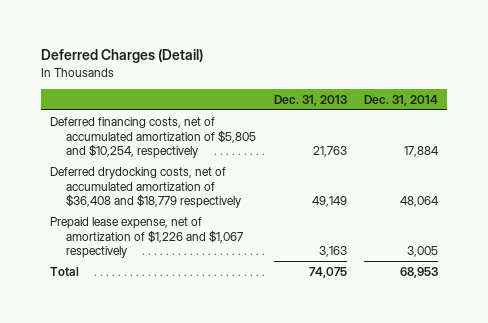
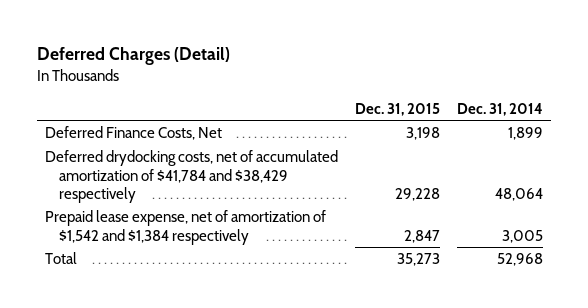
- | Dec. 31, 2013 | Dec. 31, 2014
+ | Dec. 31, 2015 | Dec. 31, 2014
- Deferred financing costs, net of accumulated amortization of $5,805 and $10,254, respectively | 21,763 | 17,884
- Deferred drydocking costs, net of accumulated amortization of $36,408 and $18,779 respectively | 49,149 | 48,064
- Prepaid lease expense, net of amortization of $1,226 and $1,067 respectively | 3,163 | 3,005
- Total | 74,075 | 68,953
+ Deferred Finance Costs, Net | 3,198 | 1,899
+ Deferred drydocking costs, net of accumulated amortization of $41,784 and $38,429 respectively | 29,228 | 48,064
+ Prepaid lease expense, net of amortization of $1,542 and $1,384 respectively | 2,847 | 3,005
+ Total | 35,273 | 52,968

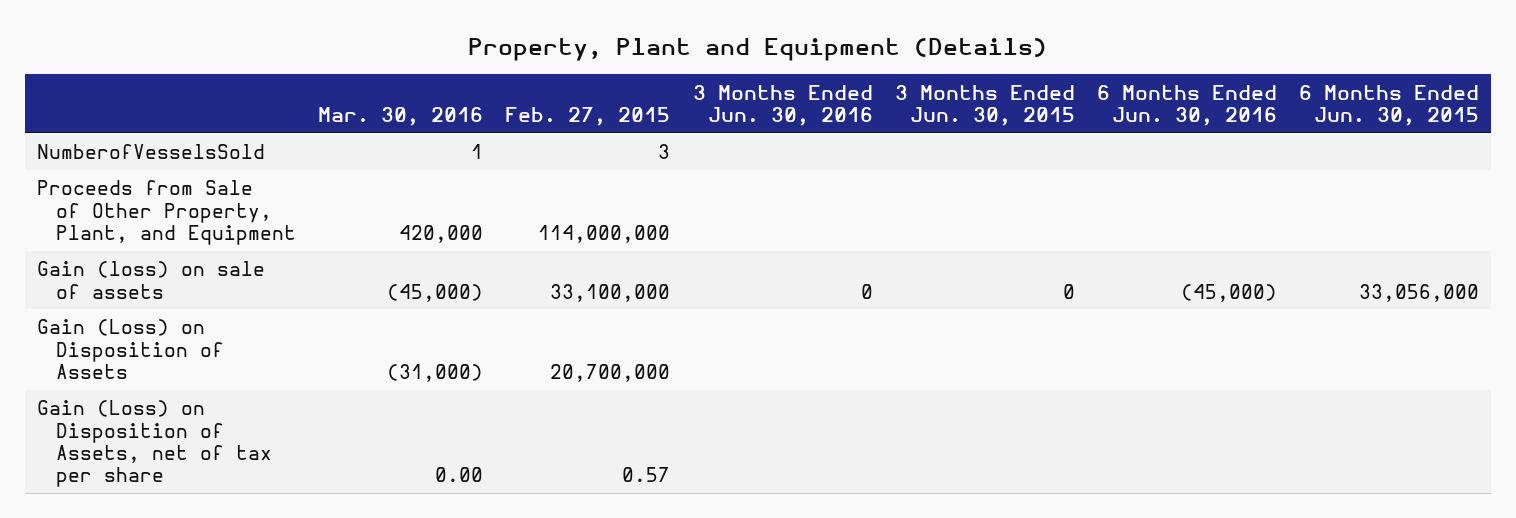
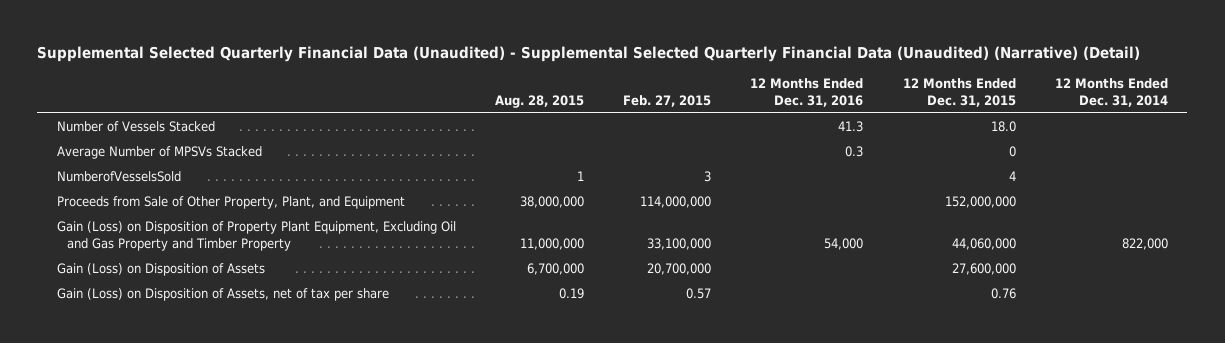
- Property, Plant and Equipment (Details)
+ Supplemental Selected Quarterly Financial Data (Unaudited) - Supplemental Selected Quarterly Financial Data (Unaudited) (Narrative) (Detail)
- | Mar. 30, 2016 | Feb. 27, 2015 | 3 Months Ended Jun. 30, 2016 | 3 Months Ended Jun. 30, 2015 | 6 Months Ended Jun. 30, 2016 | 6 Months Ended Jun. 30, 2015
+ | Aug. 28, 2015 | Feb. 27, 2015 | 12 Months Ended Dec. 31, 2016 | 12 Months Ended Dec. 31, 2015 | 12 Months Ended Dec. 31, 2014
+ Number of Vessels Stacked | | | 41.3 | 18.0 |
+ Average Number of MPSVs Stacked | | | 0.3 | 0 |
- Gain (loss) on sale of assets | (45,000) | 33,100,000 | 0 | 0 | (45,000) | 33,056,000
+ Gain (Loss) on Disposition of Property Plant Equipment, Excluding Oil and Gas Property and Timber Property | 11,000,000 | 33,100,000 | 54,000 | 44,060,000 | 822,000

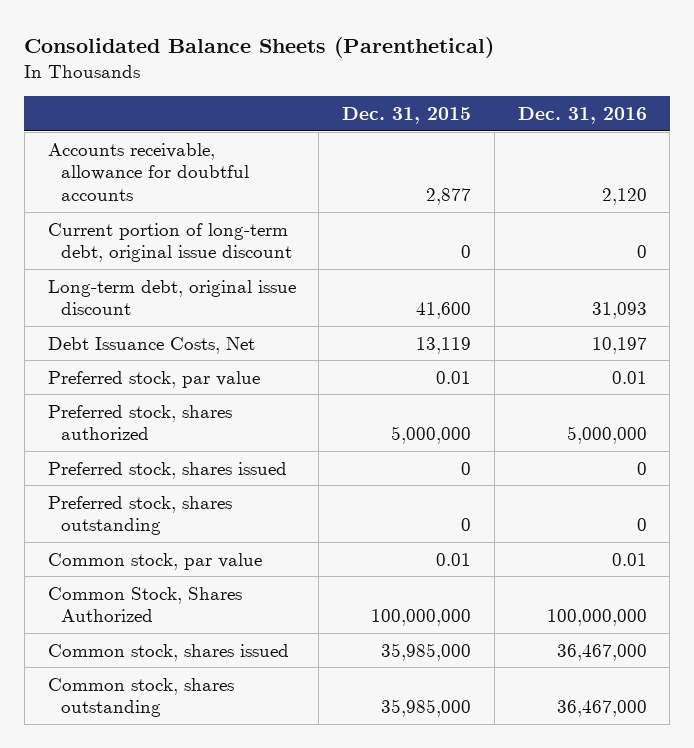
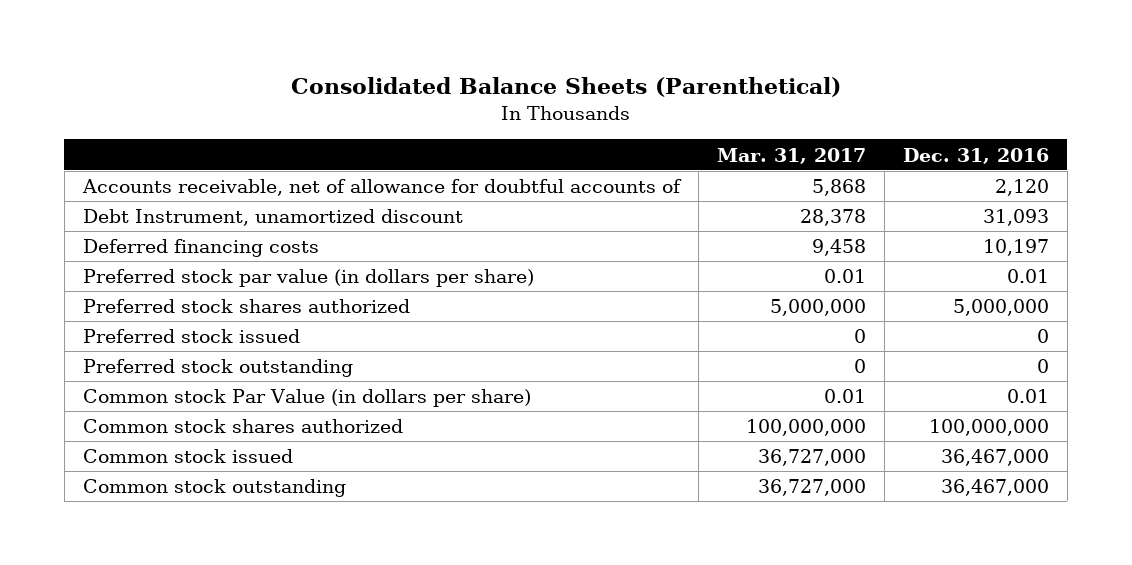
- | Dec. 31, 2015 | Dec. 31, 2016
+ | Mar. 31, 2017 | Dec. 31, 2016
- Accounts receivable, allowance for doubtful accounts | 2,877 | 2,120
- Current portion of long-term debt, original issue discount | 0 | 0
- Long-term debt, original issue discount | 41,600 | 31,093
- Debt Issuance Costs, Net | 13,119 | 10,197
- Preferred stock, par value | 0.01 | 0.01
- Preferred stock, shares authorized | 5,000,000 | 5,000,000
- Preferred stock, shares issued | 0 | 0
- Preferred stock, shares outstanding | 0 | 0
- Common stock, par value | 0.01 | 0.01
- Common Stock, Shares Authorized | 100,000,000 | 100,000,000
- Common stock, shares issued | 35,985,000 | 36,467,000
- Common stock, shares outstanding | 35,985,000 | 36,467,000
+ Accounts receivable, net of allowance for doubtful accounts of | 5,868 | 2,120
+ Debt Instrument, unamortized discount | 28,378 | 31,093
+ Deferred financing costs | 9,458 | 10,197
+ Preferred stock par value (in dollars per share) | 0.01 | 0.01
+ Preferred stock shares authorized | 5,000,000 | 5,000,000
+ Preferred stock issued | 0 | 0
+ Preferred stock outstanding | 0 | 0
+ Common stock Par Value (in dollars per share) | 0.01 | 0.01
+ Common stock shares authorized | 100,000,000 | 100,000,000
+ Common stock issued | 36,727,000 | 36,467,000
+ Common stock outstanding | 36,727,000 | 36,467,000

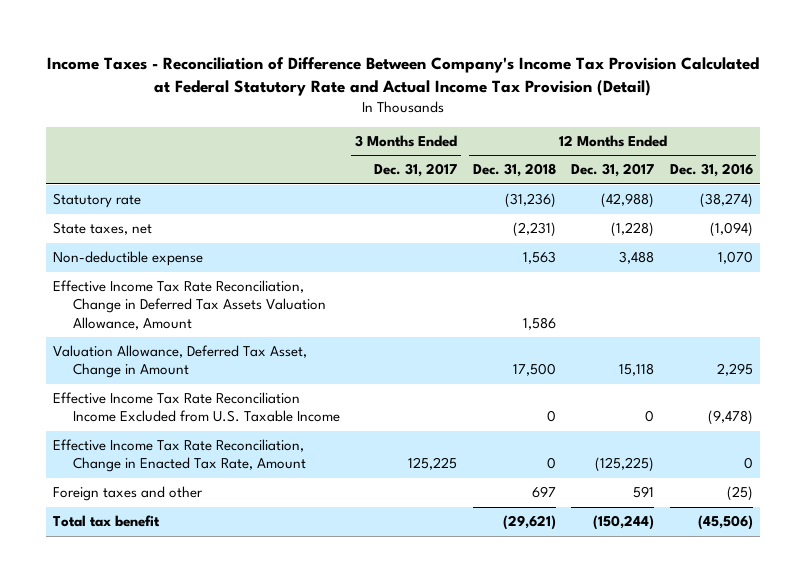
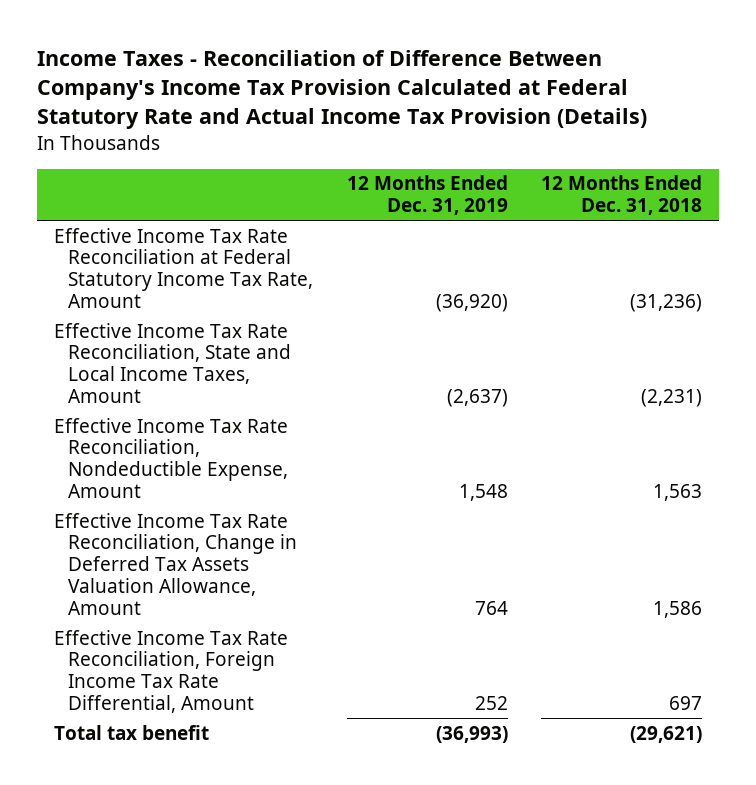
- Income Taxes - Reconciliation of Difference Between Company's Income Tax Provision Calculated at Federal Statutory Rate and Actual Income Tax Provision (Detail)
+ Income Taxes - Reconciliation of Difference Between Company's Income Tax Provision Calculated at Federal Statutory Rate and Actual Income Tax Provision (Details)
- | 3 Months Ended Dec. 31, 2017 | 12 Months Ended Dec. 31, 2018 | 12 Months Ended Dec. 31, 2017 | 12 Months Ended Dec. 31, 2016
+ | 12 Months Ended Dec. 31, 2019 | 12 Months Ended Dec. 31, 2018
- Statutory rate | | (31,236) | (42,988) | (38,274)
- State taxes, net | | (2,231) | (1,228) | (1,094)
- Non-deductible expense | | 1,563 | 3,488 | 1,070
+ Effective Income Tax Rate Reconciliation at Federal Statutory Income Tax Rate, Amount | (36,920) | (31,236)
+ Effective Income Tax Rate Reconciliation, State and Local Income Taxes, Amount | (2,637) | (2,231)
+ Effective Income Tax Rate Reconciliation, Nondeductible Expense, Amount | 1,548 | 1,563
- Valuation Allowance, Deferred Tax Asset, Change in Amount | | 17,500 | 15,118 | 2,295
- Effective Income Tax Rate Reconciliation Income Excluded from U.S. Taxable Income | | 0 | 0 | (9,478)
- Effective Income Tax Rate Reconciliation, Change in Enacted Tax Rate, Amount | 125,225 | 0 | (125,225) | 0
- Foreign taxes and other | | 697 | 591 | (25)
+ Effective Income Tax Rate Reconciliation, Foreign Income Tax Rate Differential, Amount | 252 | 697

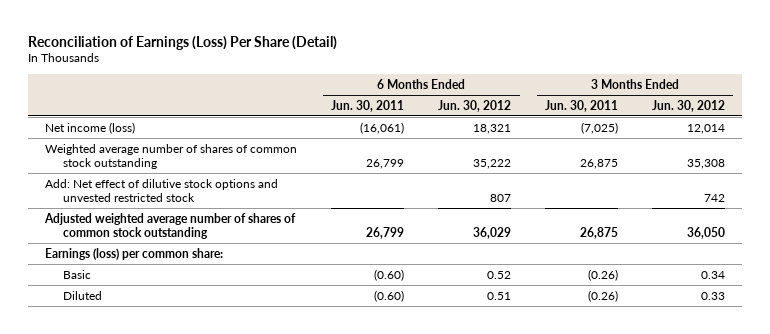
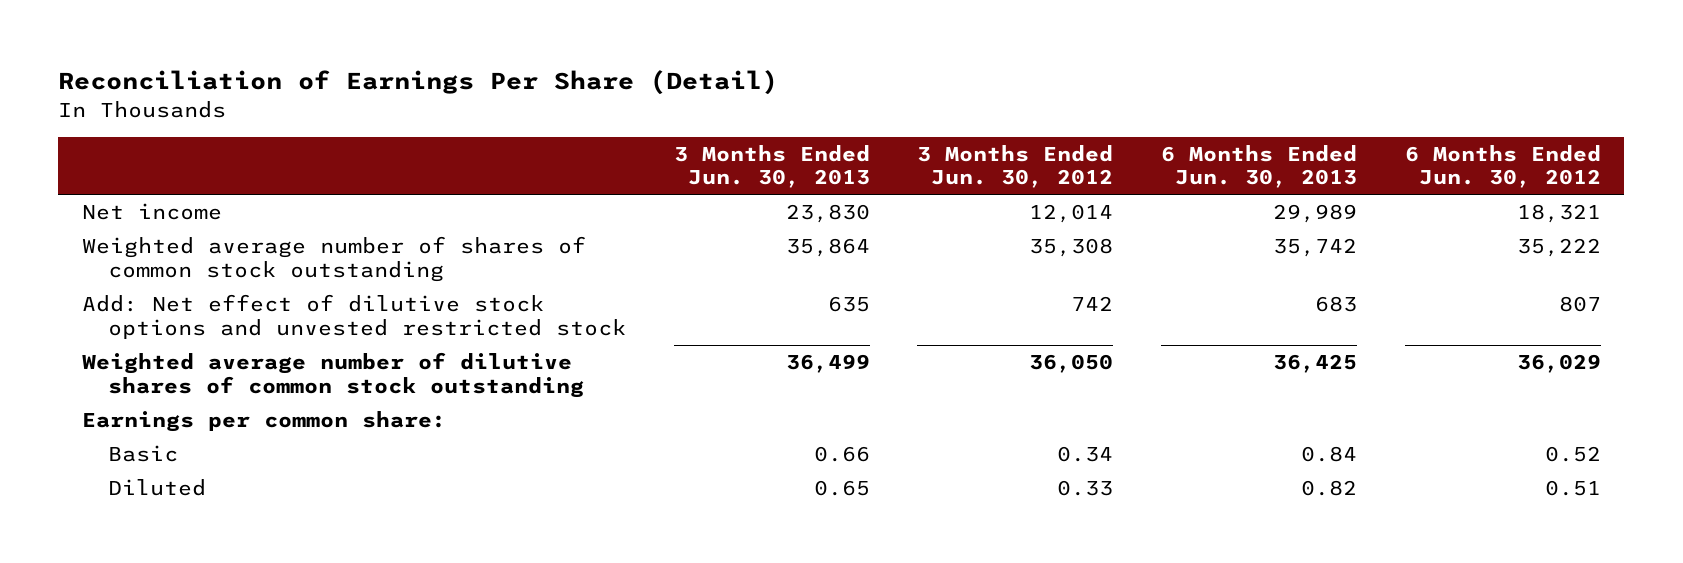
- Reconciliation of Earnings (Loss) Per Share (Detail)
+ Reconciliation of Earnings Per Share (Detail)
- | 6 Months Ended Jun. 30, 2011 | 6 Months Ended Jun. 30, 2012 | 3 Months Ended Jun. 30, 2011 | 3 Months Ended Jun. 30, 2012
+ | 3 Months Ended Jun. 30, 2013 | 3 Months Ended Jun. 30, 2012 | 6 Months Ended Jun. 30, 2013 | 6 Months Ended Jun. 30, 2012
- Net income (loss) | (16,061) | 18,321 | (7,025) | 12,014
+ Net income | 23,830 | 12,014 | 29,989 | 18,321
- Adjusted weighted average number of shares of common stock outstanding | 26,799 | 36,029 | 26,875 | 36,050
- Earnings (loss) per common share:
+ Weighted average number of dilutive shares of common stock outstanding | 36,499 | 36,050 | 36,425 | 36,029
+ Earnings per common share:

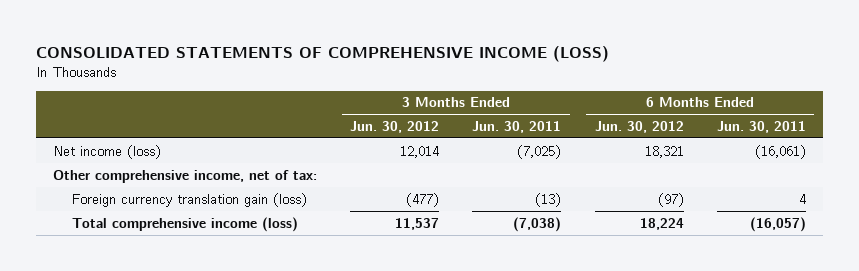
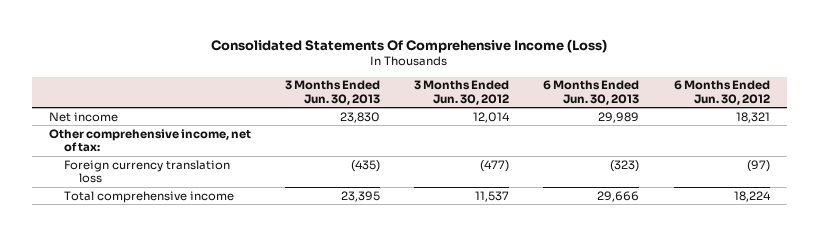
- CONSOLIDATED STATEMENTS OF COMPREHENSIVE INCOME (LOSS)
+ Consolidated Statements Of Comprehensive Income (Loss)
- | 3 Months Ended Jun. 30, 2012 | 3 Months Ended Jun. 30, 2011 | 6 Months Ended Jun. 30, 2012 | 6 Months Ended Jun. 30, 2011
+ | 3 Months Ended Jun. 30, 2013 | 3 Months Ended Jun. 30, 2012 | 6 Months Ended Jun. 30, 2013 | 6 Months Ended Jun. 30, 2012
- Net income (loss) | 12,014 | (7,025) | 18,321 | (16,061)
+ Net income | 23,830 | 12,014 | 29,989 | 18,321
- Foreign currency translation gain (loss) | (477) | (13) | (97) | 4
- Total comprehensive income (loss) | 11,537 | (7,038) | 18,224 | (16,057)
+ Foreign currency translation loss | (435) | (477) | (323) | (97)
+ Total comprehensive income | 23,395 | 11,537 | 29,666 | 18,224

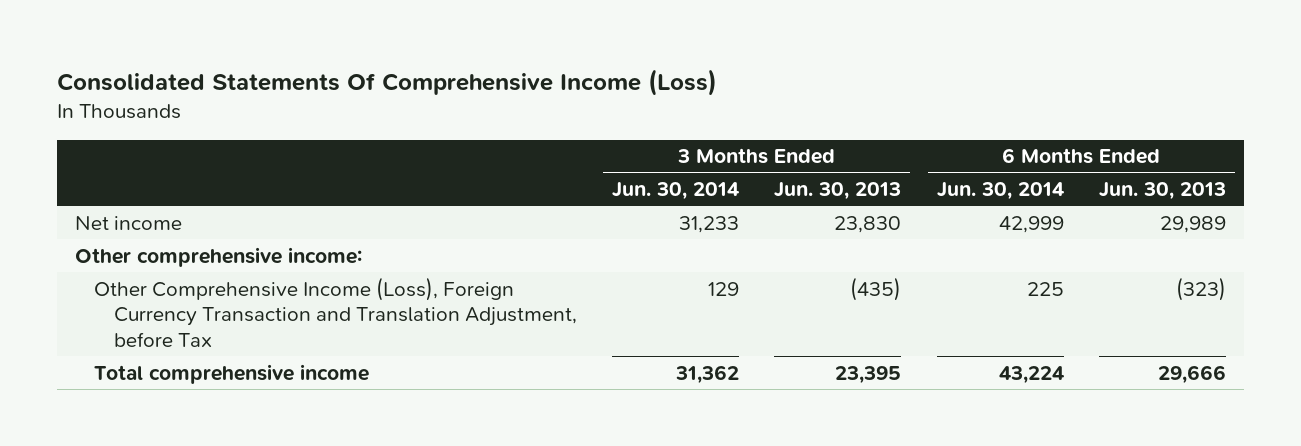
- | 3 Months Ended Jun. 30, 2013 | 3 Months Ended Jun. 30, 2012 | 6 Months Ended Jun. 30, 2013 | 6 Months Ended Jun. 30, 2012
+ | 3 Months Ended Jun. 30, 2014 | 3 Months Ended Jun. 30, 2013 | 6 Months Ended Jun. 30, 2014 | 6 Months Ended Jun. 30, 2013
- Other comprehensive income, net of tax:
- Foreign currency translation loss | (435) | (477) | (323) | (97)
+ Other comprehensive income:
+ Other Comprehensive Income (Loss), Foreign Currency Transaction and Translation Adjustment, before Tax | 129 | (435) | 225 | (323)

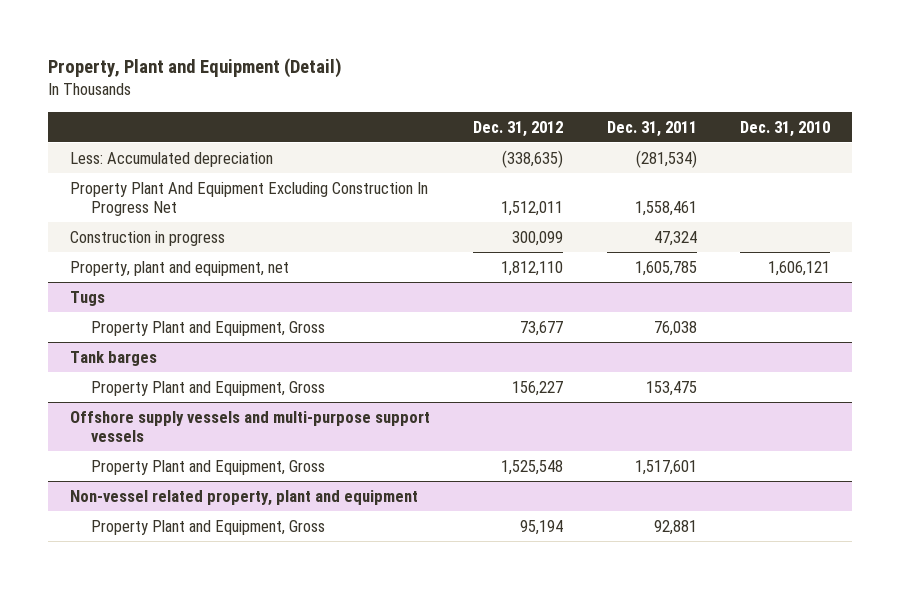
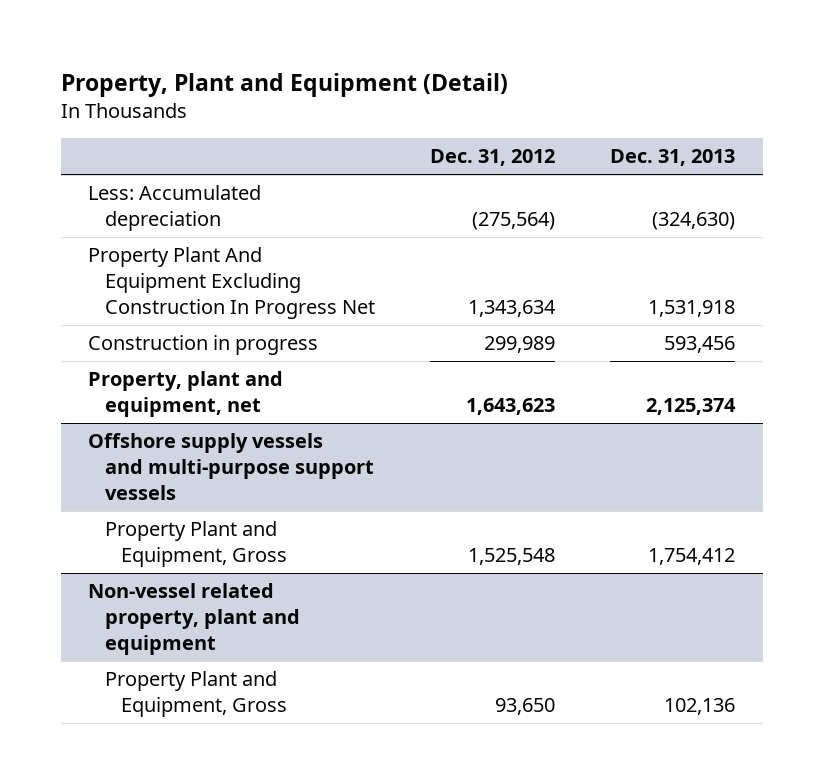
- | Dec. 31, 2012 | Dec. 31, 2011 | Dec. 31, 2010
+ | Dec. 31, 2012 | Dec. 31, 2013
- Less: Accumulated depreciation | (338,635) | (281,534) |
- Property Plant And Equipment Excluding Construction In Progress Net | 1,512,011 | 1,558,461 |
- Construction in progress | 300,099 | 47,324 |
- Property, plant and equipment, net | 1,812,110 | 1,605,785 | 1,606,121
- Tugs
- Property Plant and Equipment, Gross | 73,677 | 76,038 |
- Tank barges
- Property Plant and Equipment, Gross | 156,227 | 153,475 |
+ Less: Accumulated depreciation | (275,564) | (324,630)
+ Property Plant And Equipment Excluding Construction In Progress Net | 1,343,634 | 1,531,918
+ Construction in progress | 299,989 | 593,456
+ Property, plant and equipment, net | 1,643,623 | 2,125,374
@ Non-vessel related property, plant and equipment
- Property Plant and Equipment, Gross | 95,194 | 92,881 |
+ Property Plant and Equipment, Gross | 93,650 | 102,136

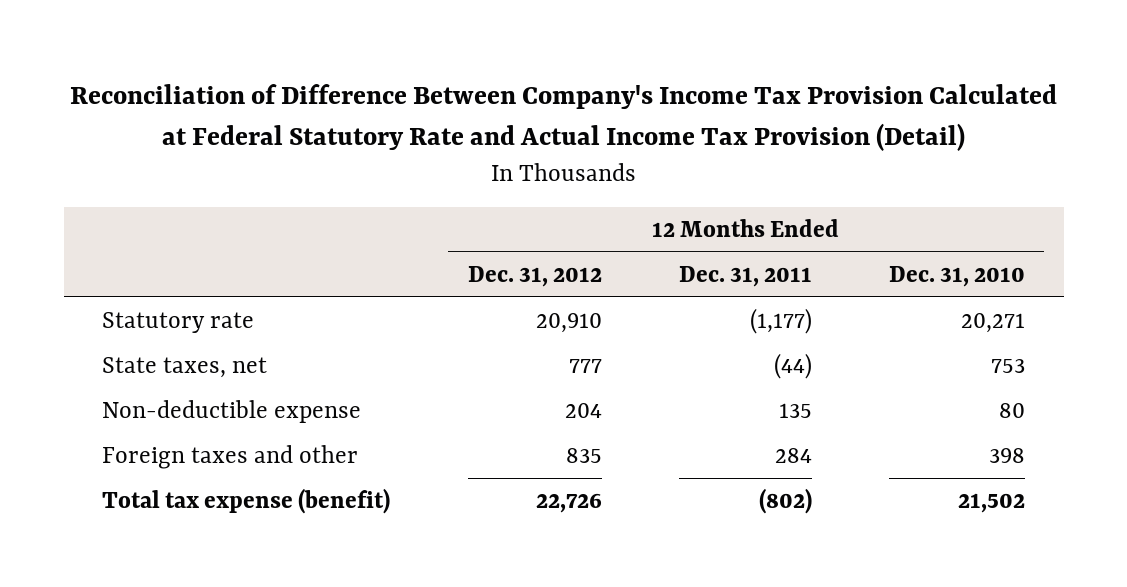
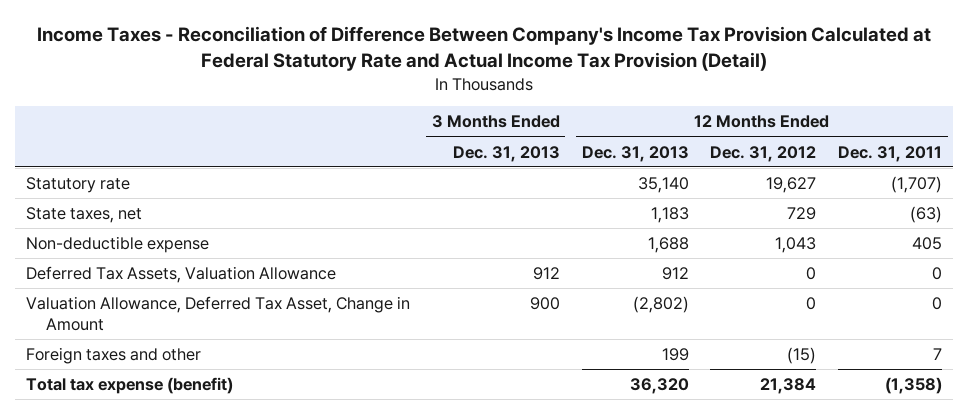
- Reconciliation of Difference Between Company's Income Tax Provision Calculated at Federal Statutory Rate and Actual Income Tax Provision (Detail)
+ Income Taxes - Reconciliation of Difference Between Company's Income Tax Provision Calculated at Federal Statutory Rate and Actual Income Tax Provision (Detail)
- | 12 Months Ended Dec. 31, 2012 | 12 Months Ended Dec. 31, 2011 | 12 Months Ended Dec. 31, 2010
+ | 3 Months Ended Dec. 31, 2013 | 12 Months Ended Dec. 31, 2013 | 12 Months Ended Dec. 31, 2012 | 12 Months Ended Dec. 31, 2011
- Statutory rate | 20,910 | (1,177) | 20,271
- State taxes, net | 777 | (44) | 753
- Non-deductible expense | 204 | 135 | 80
- Foreign taxes and other | 835 | 284 | 398
- Total tax expense (benefit) | 22,726 | (802) | 21,502
+ Statutory rate | | 35,140 | 19,627 | (1,707)
+ State taxes, net | | 1,183 | 729 | (63)
+ Non-deductible expense | | 1,688 | 1,043 | 405
+ Deferred Tax Assets, Valuation Allowance | 912 | 912 | 0 | 0
+ Valuation Allowance, Deferred Tax Asset, Change in Amount | 900 | (2,802) | 0 | 0
+ Foreign taxes and other | | 199 | (15) | 7
+ Total tax expense (benefit) | | 36,320 | 21,384 | (1,358)

